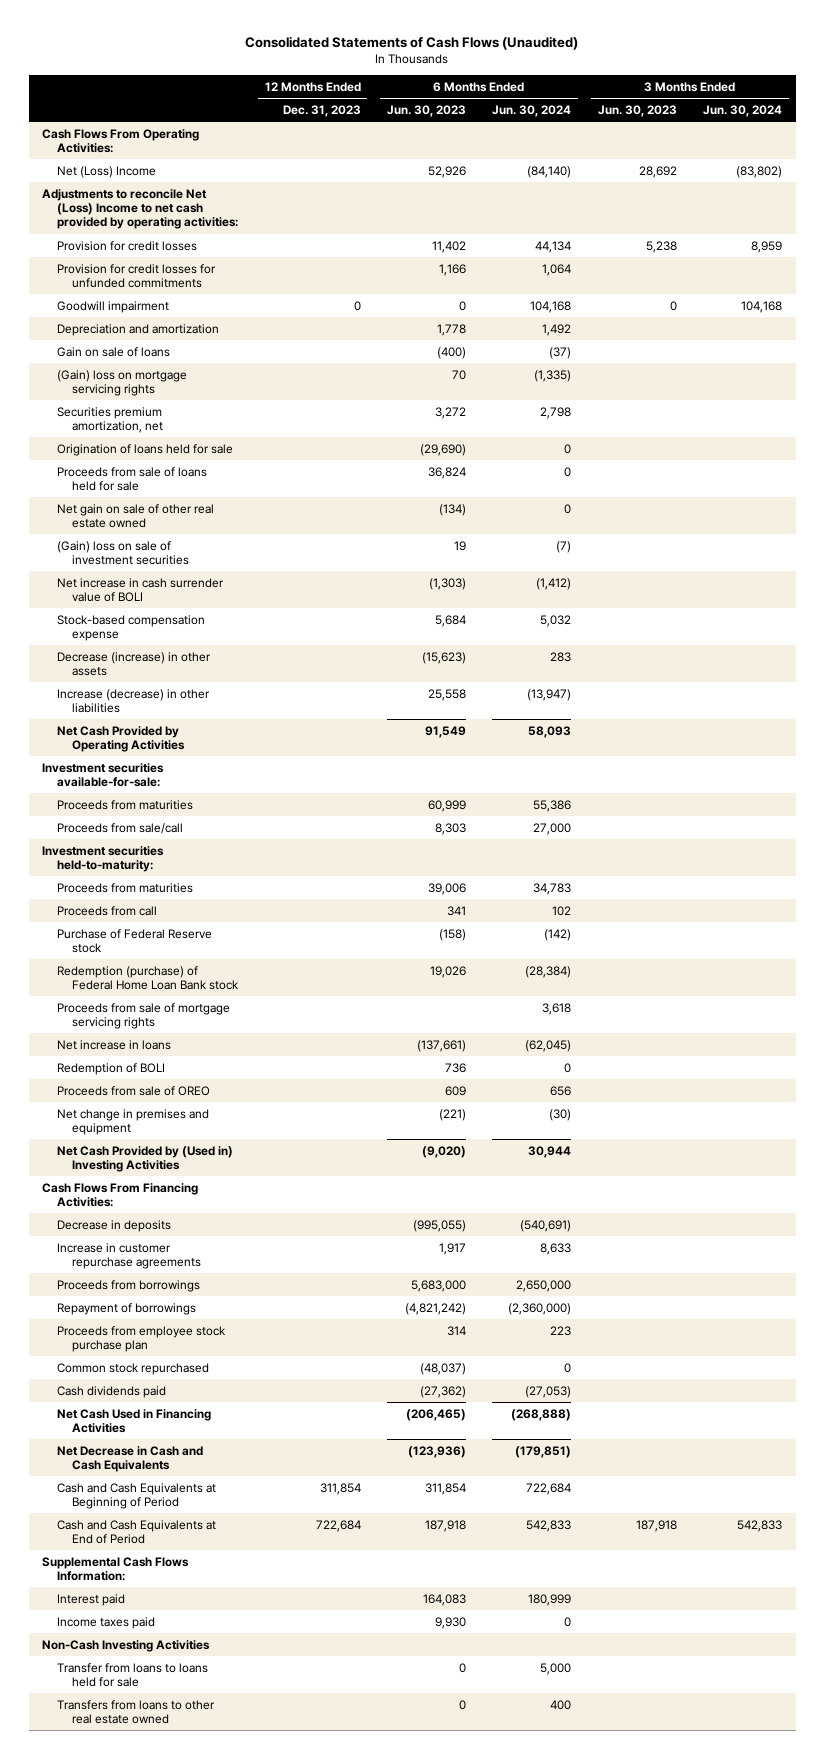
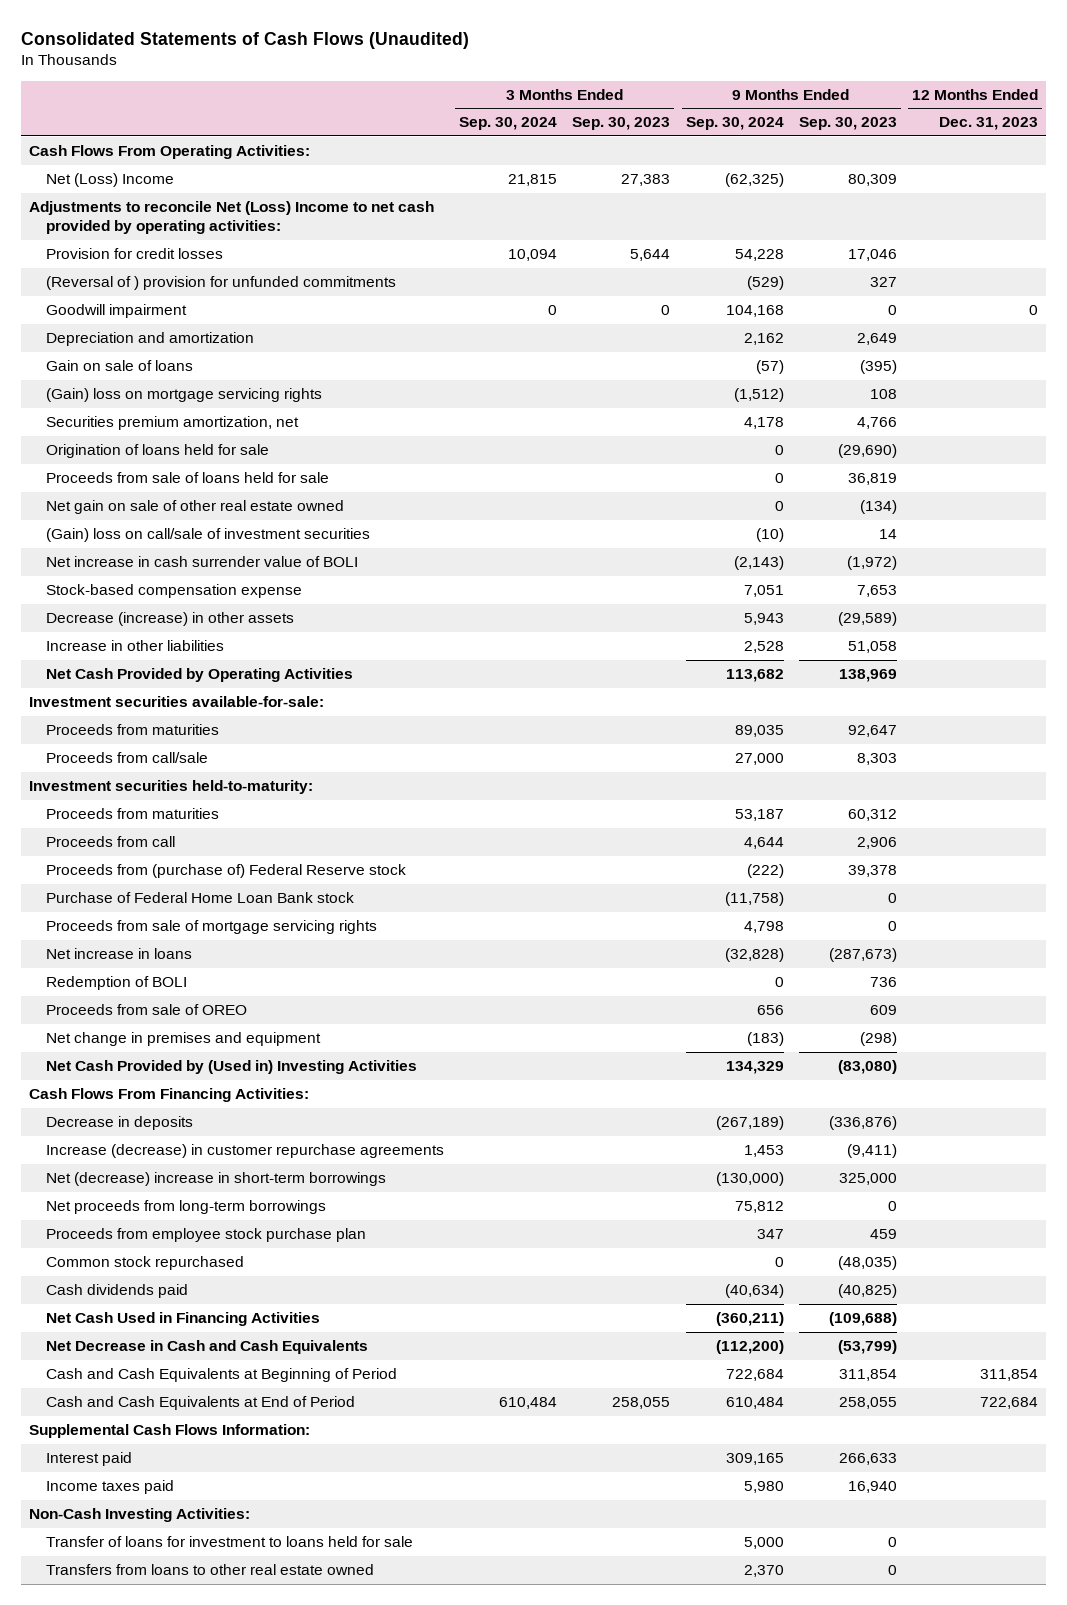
- | 12 Months Ended Dec. 31, 2023 | 6 Months Ended Jun. 30, 2023 | 6 Months Ended Jun. 30, 2024 | 3 Months Ended Jun. 30, 2023 | 3 Months Ended Jun. 30, 2024
+ | 3 Months Ended Sep. 30, 2024 | 3 Months Ended Sep. 30, 2023 | 9 Months Ended Sep. 30, 2024 | 9 Months Ended Sep. 30, 2023 | 12 Months Ended Dec. 31, 2023
- Provision for credit losses for unfunded commitments | | 1,166 | 1,064 | |
+ (Reversal of ) provision for unfunded commitments | | | (529) | 327 |
- (Gain) loss on sale of investment securities | | 19 | (7) | |
+ (Gain) loss on call/sale of investment securities | | | (10) | 14 |
- Increase (decrease) in other liabilities | | 25,558 | (13,947) | |
+ Increase in other liabilities | | | 2,528 | 51,058 |
- Proceeds from sale/call | | 8,303 | 27,000 | |
+ Proceeds from call/sale | | | 27,000 | 8,303 |
- Purchase of Federal Reserve stock | | (158) | (142) | |
- Redemption (purchase) of Federal Home Loan Bank stock | | 19,026 | (28,384) | |
+ Proceeds from (purchase of) Federal Reserve stock | | | (222) | 39,378 |
+ Purchase of Federal Home Loan Bank stock | | | (11,758) | 0 |
- Increase in customer repurchase agreements | | 1,917 | 8,633 | |
- Proceeds from borrowings | | 5,683,000 | 2,650,000 | |
- Repayment of borrowings | | (4,821,242) | (2,360,000) | |
+ Increase (decrease) in customer repurchase agreements | | | 1,453 | (9,411) |
+ Net (decrease) increase in short-term borrowings | | | (130,000) | 325,000 |
+ Net proceeds from long-term borrowings | | | 75,812 | 0 |
- Non-Cash Investing Activities
- Transfer from loans to loans held for sale | | 0 | 5,000 | |
+ Non-Cash Investing Activities:
+ Transfer of loans for investment to loans held for sale | | | 5,000 | 0 |

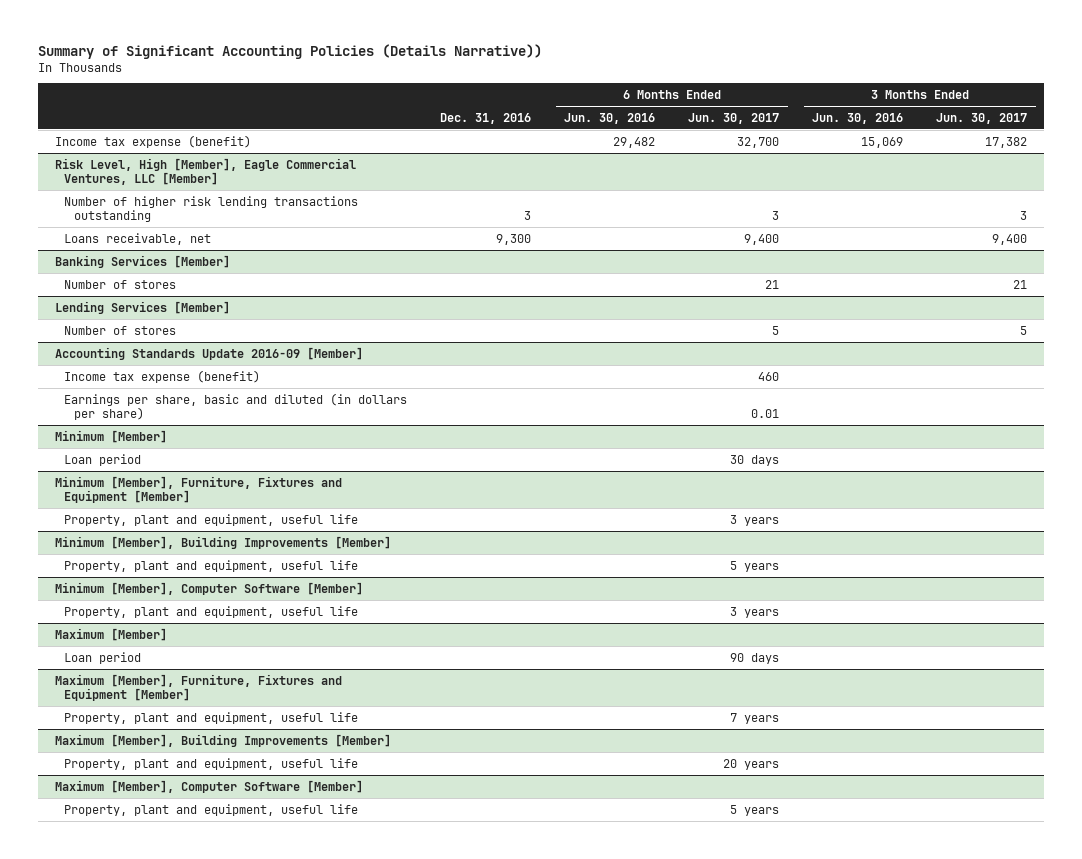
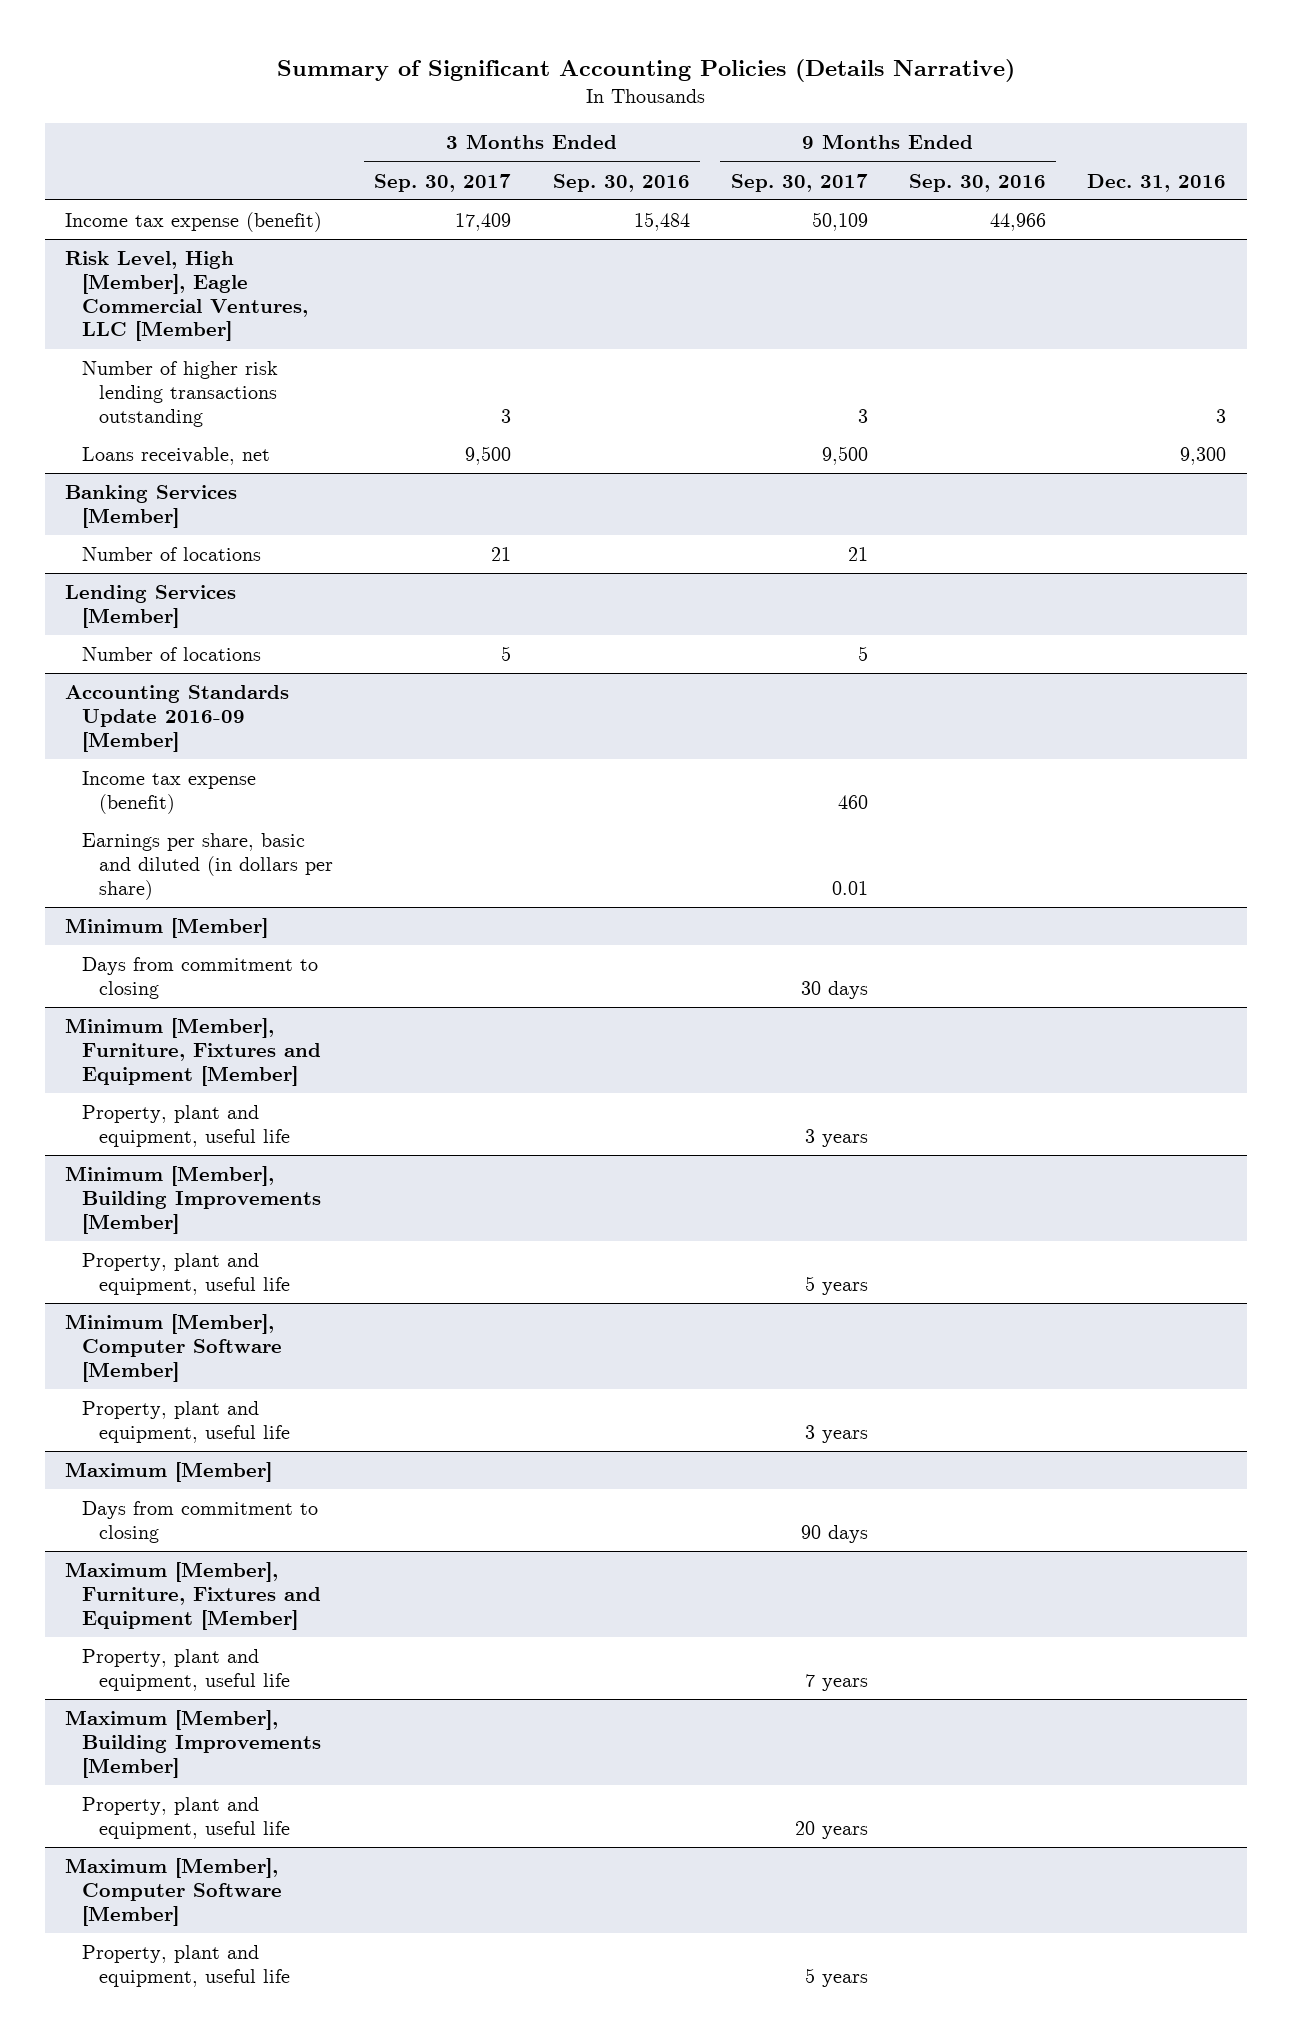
- Summary of Significant Accounting Policies (Details Narrative))
+ Summary of Significant Accounting Policies (Details Narrative)
- | Dec. 31, 2016 | 6 Months Ended Jun. 30, 2016 | 6 Months Ended Jun. 30, 2017 | 3 Months Ended Jun. 30, 2016 | 3 Months Ended Jun. 30, 2017
+ | 3 Months Ended Sep. 30, 2017 | 3 Months Ended Sep. 30, 2016 | 9 Months Ended Sep. 30, 2017 | 9 Months Ended Sep. 30, 2016 | Dec. 31, 2016
@ Banking Services [Member]
- Number of stores | | | 21 | | 21
+ Number of locations | 21 | | 21 | |
@ Lending Services [Member]
- Number of stores | | | 5 | | 5
+ Number of locations | 5 | | 5 | |
@ Minimum [Member]
- Loan period | | | 30 days | |
+ Days from commitment to closing | | | 30 days | |
@ Maximum [Member]
- Loan period | | | 90 days | |
+ Days from commitment to closing | | | 90 days | |

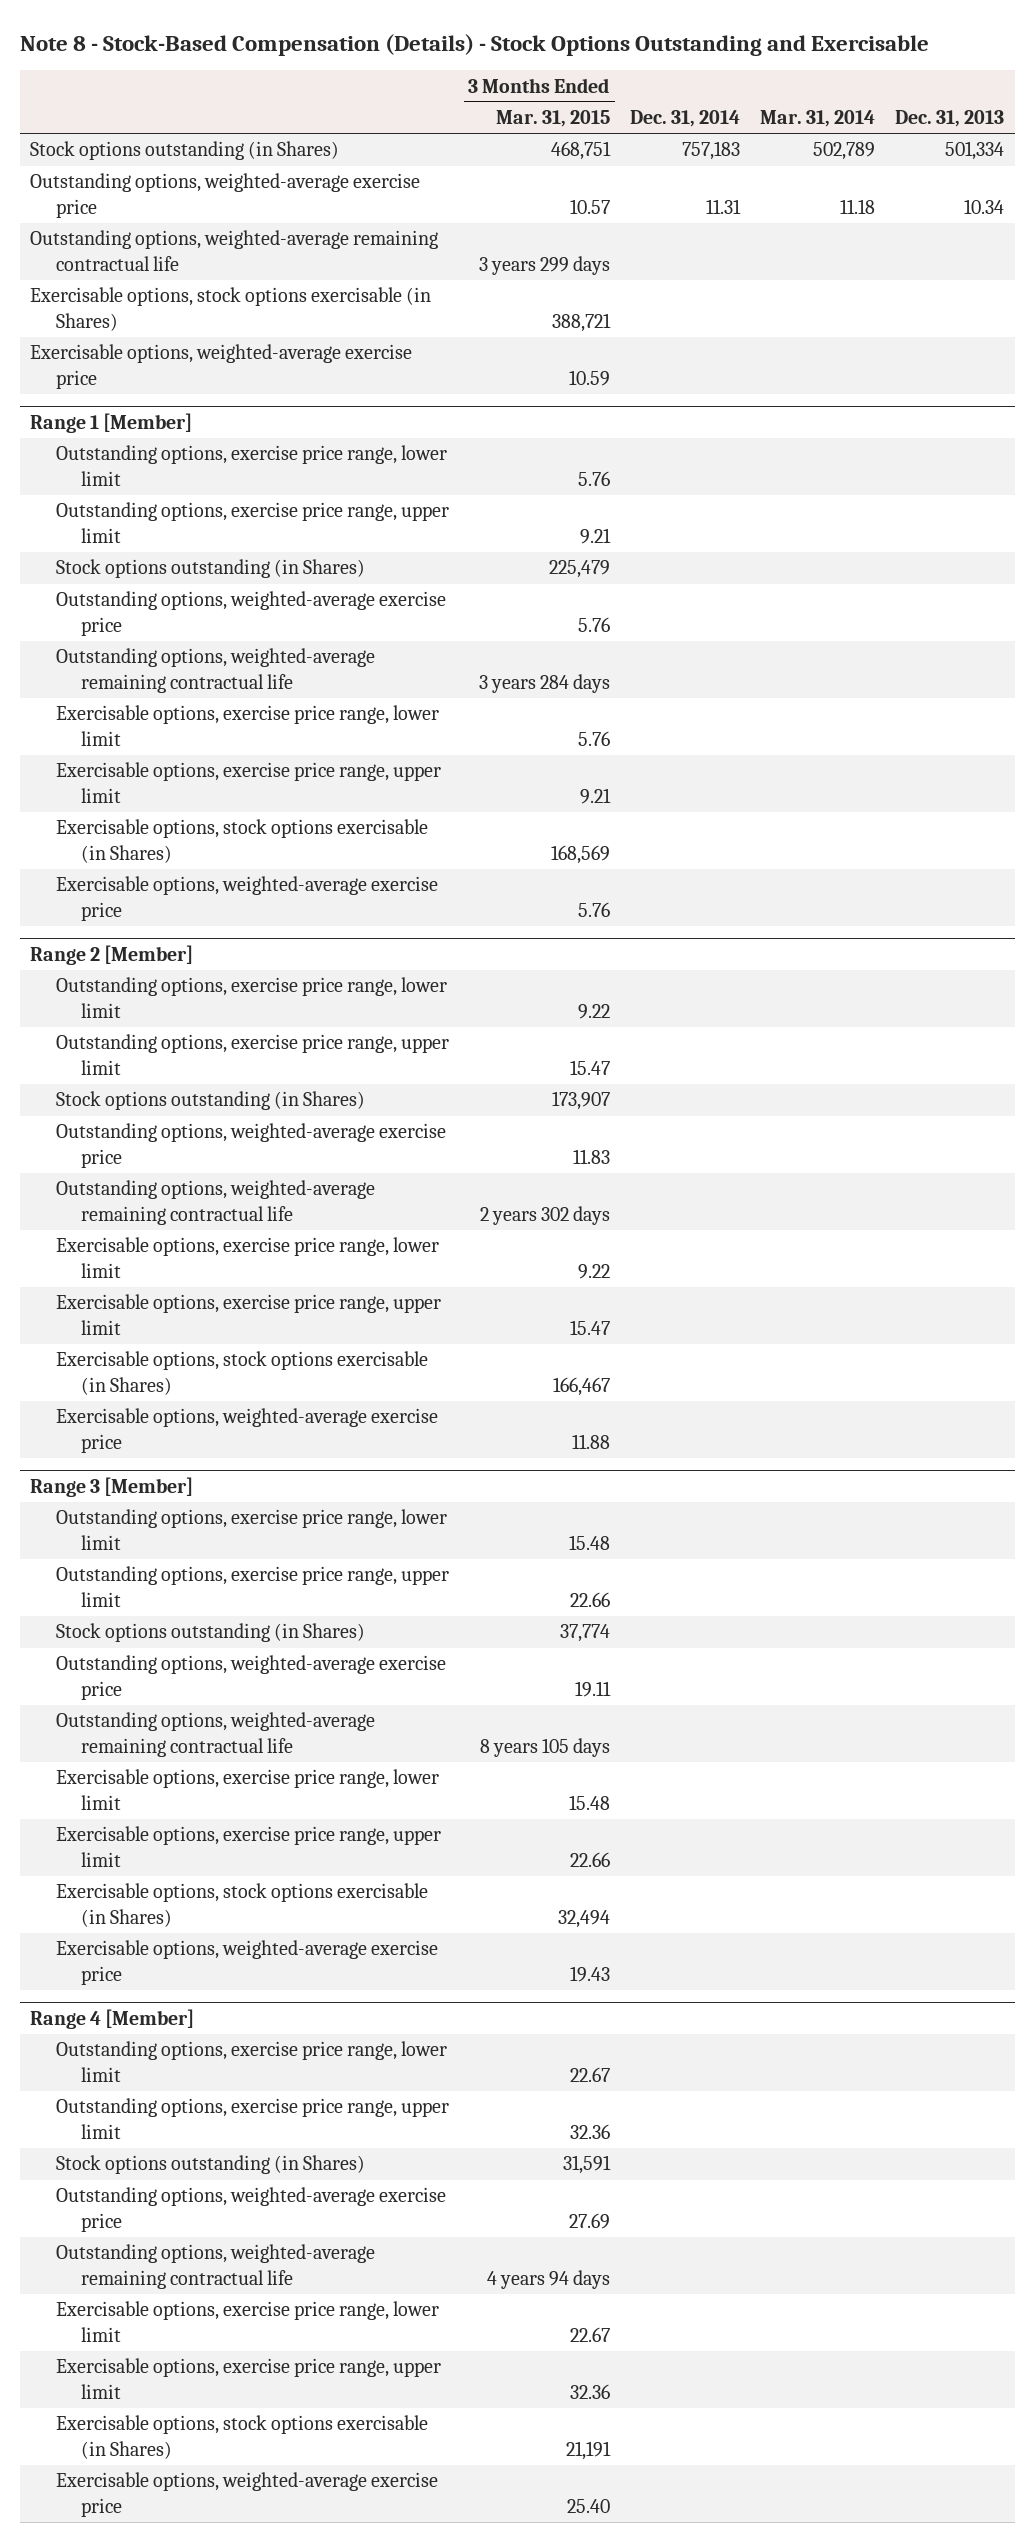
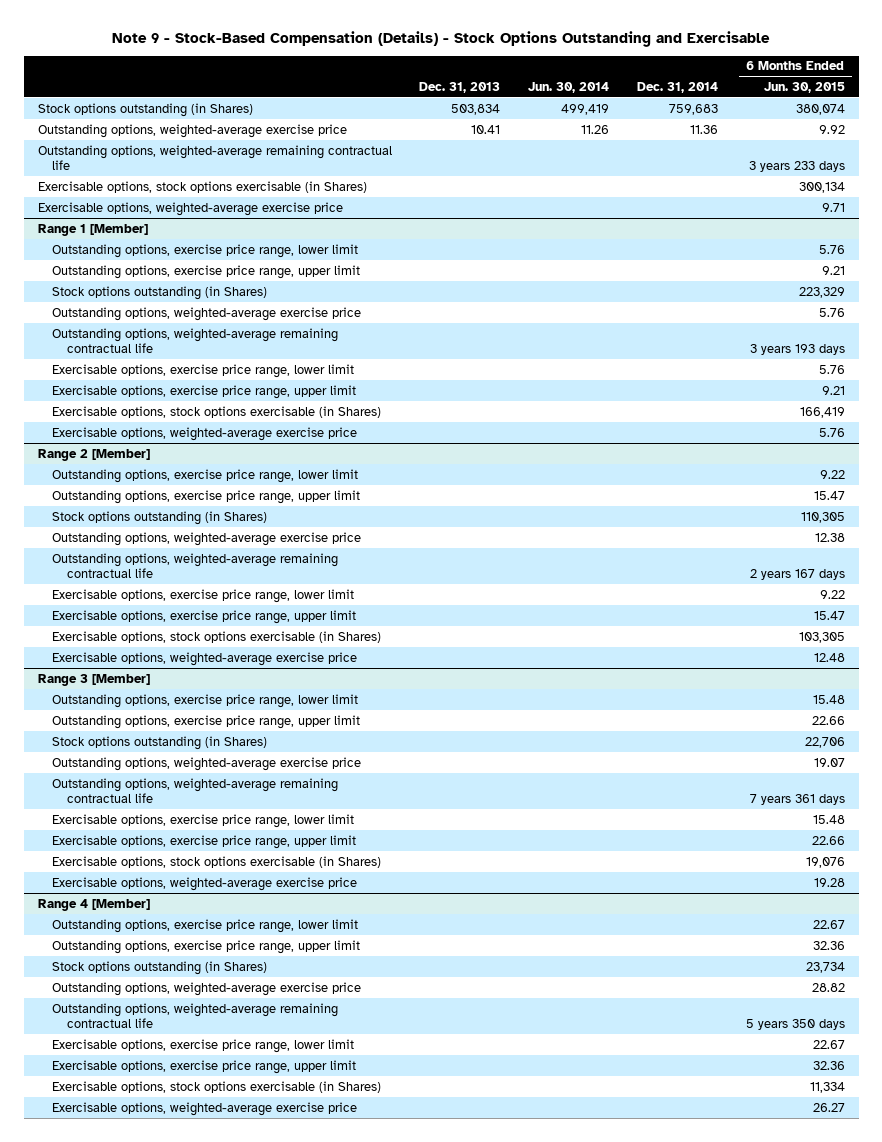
- Note 8 - Stock-Based Compensation (Details) - Stock Options Outstanding and Exercisable
+ Note 9 - Stock-Based Compensation (Details) - Stock Options Outstanding and Exercisable
- | 3 Months Ended Mar. 31, 2015 | Dec. 31, 2014 | Mar. 31, 2014 | Dec. 31, 2013
+ | Dec. 31, 2013 | Jun. 30, 2014 | Dec. 31, 2014 | 6 Months Ended Jun. 30, 2015
- Stock options outstanding (in Shares) | 468,751 | 757,183 | 502,789 | 501,334
- Outstanding options, weighted-average exercise price | 10.57 | 11.31 | 11.18 | 10.34
+ Stock options outstanding (in Shares) | 503,834 | 499,419 | 759,683 | 380,074
+ Outstanding options, weighted-average exercise price | 10.41 | 11.26 | 11.36 | 9.92

